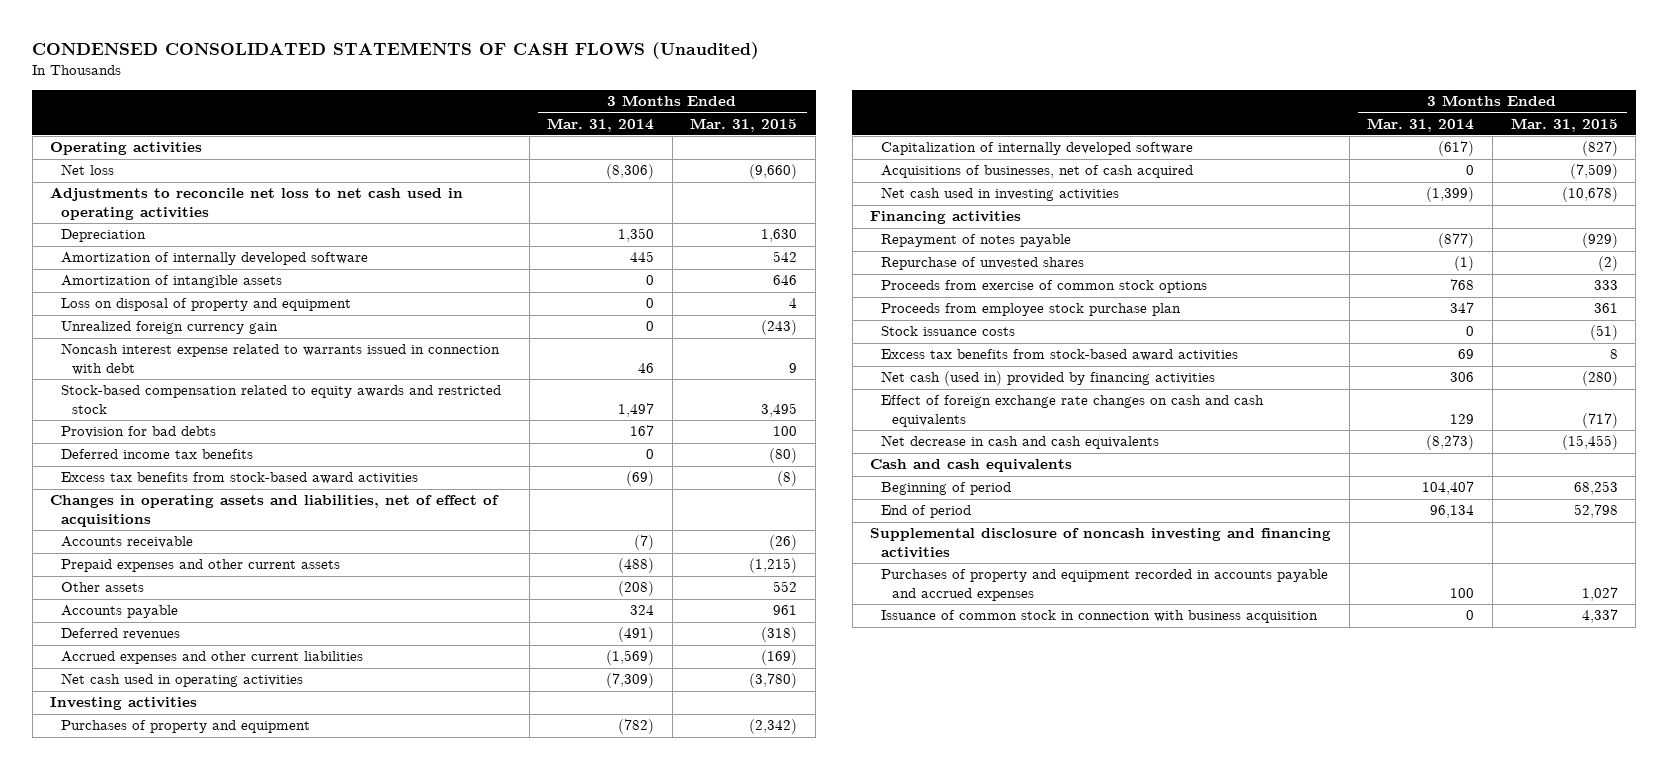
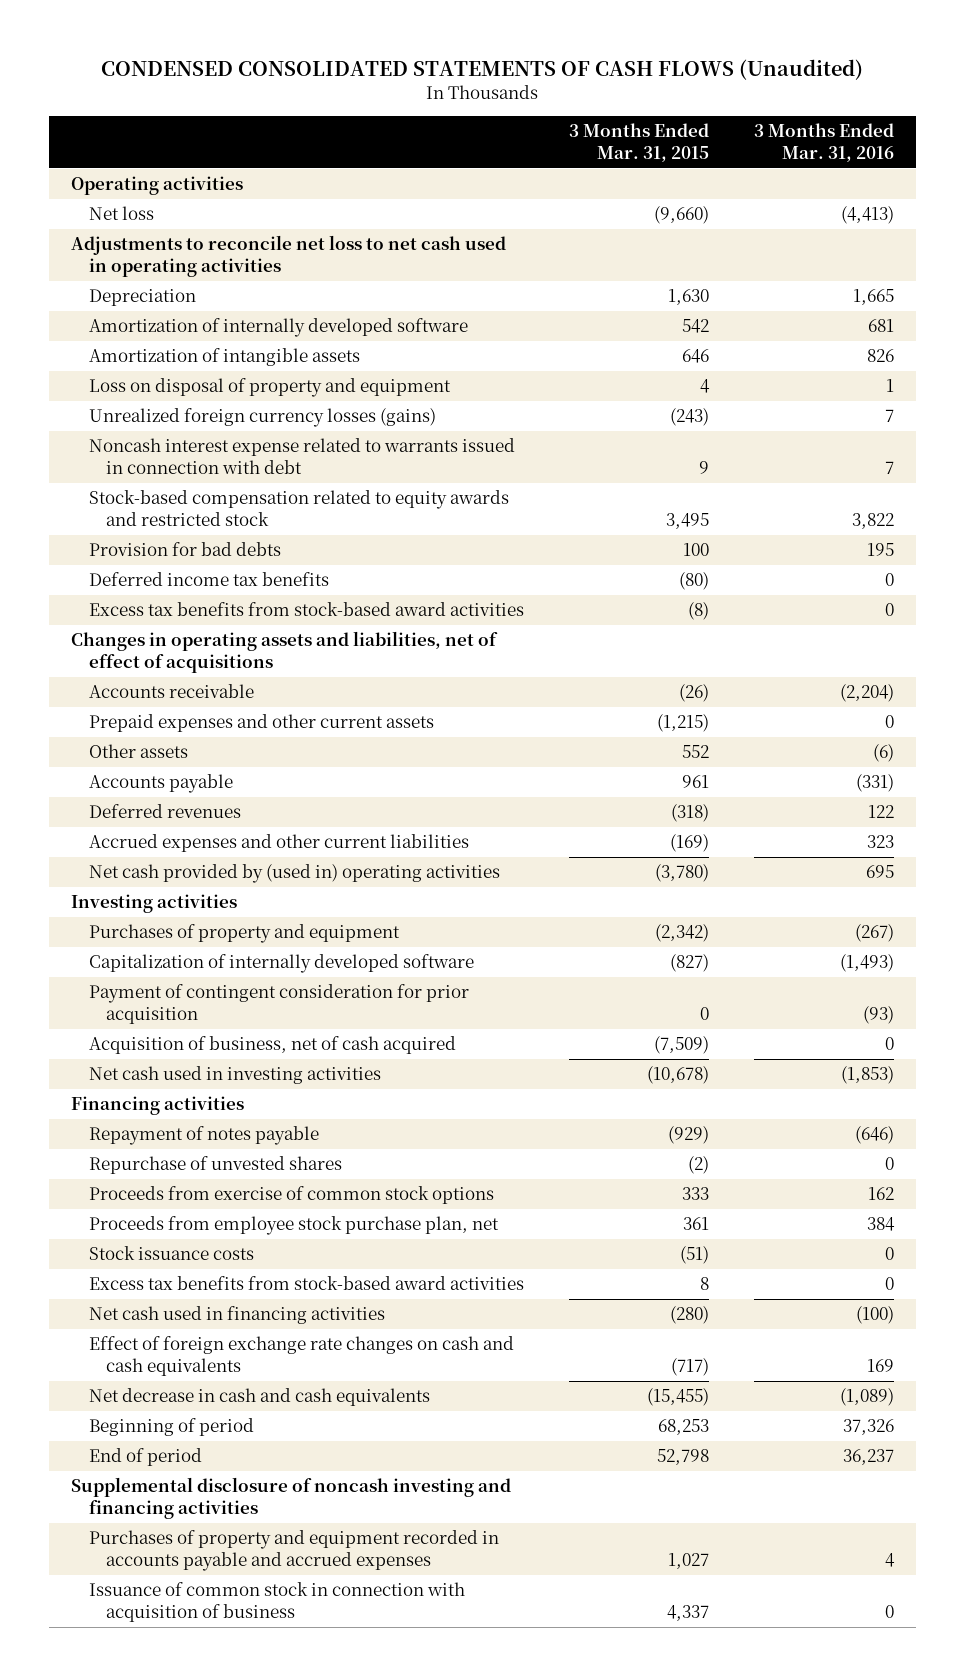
- | 3 Months Ended Mar. 31, 2014 | 3 Months Ended Mar. 31, 2015
+ | 3 Months Ended Mar. 31, 2015 | 3 Months Ended Mar. 31, 2016
- Unrealized foreign currency gain | 0 | (243)
+ Unrealized foreign currency losses (gains) | (243) | 7
- Net cash used in operating activities | (7,309) | (3,780)
+ Net cash provided by (used in) operating activities | (3,780) | 695
- Acquisitions of businesses, net of cash acquired | 0 | (7,509)
+ Payment of contingent consideration for prior acquisition | 0 | (93)
+ Acquisition of business, net of cash acquired | (7,509) | 0
- Proceeds from employee stock purchase plan | 347 | 361
+ Proceeds from employee stock purchase plan, net | 361 | 384
- Net cash (used in) provided by financing activities | 306 | (280)
+ Net cash used in financing activities | (280) | (100)
- Cash and cash equivalents
- Issuance of common stock in connection with business acquisition | 0 | 4,337
+ Issuance of common stock in connection with acquisition of business | 4,337 | 0

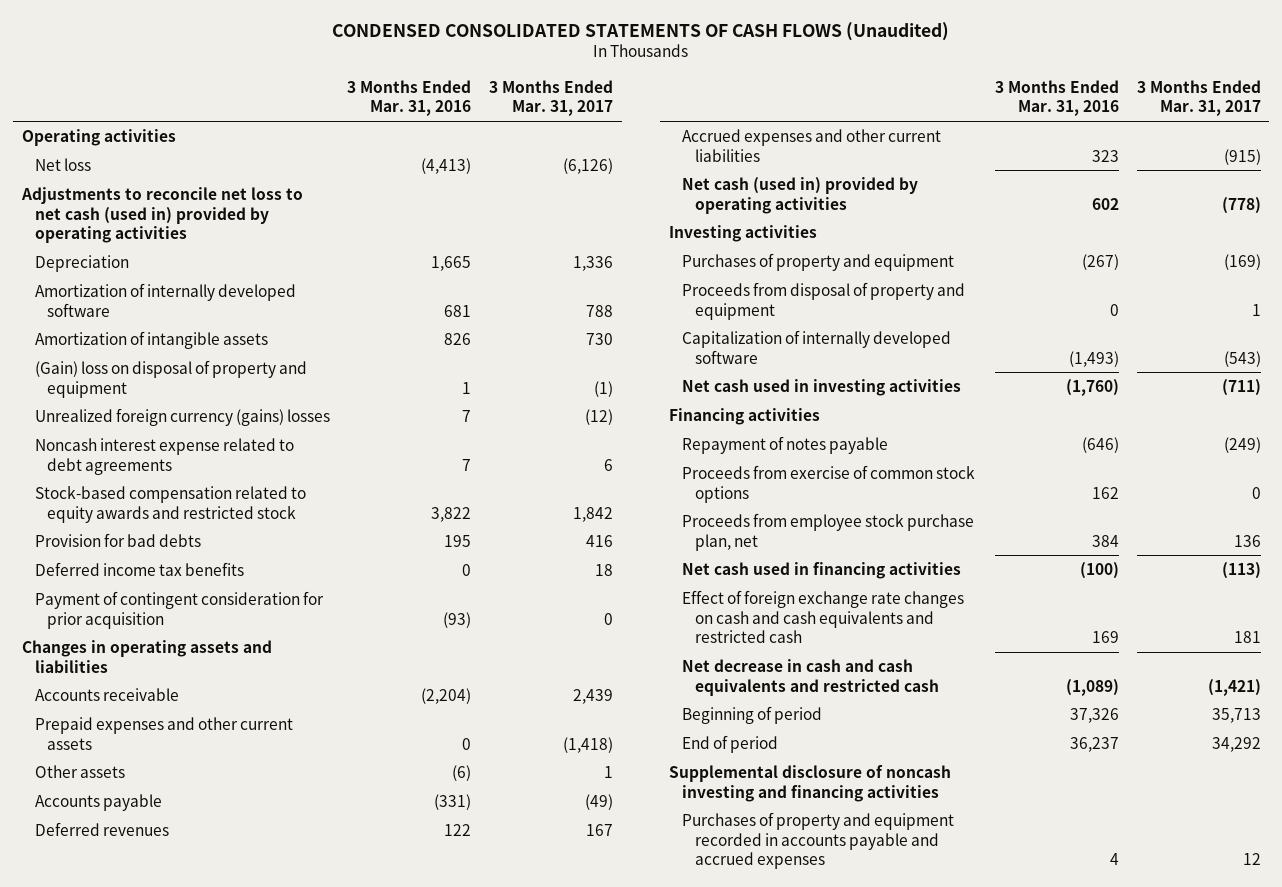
- | 3 Months Ended Mar. 31, 2015 | 3 Months Ended Mar. 31, 2016
+ | 3 Months Ended Mar. 31, 2016 | 3 Months Ended Mar. 31, 2017
- Adjustments to reconcile net loss to net cash used in operating activities
+ Adjustments to reconcile net loss to net cash (used in) provided by operating activities
- Loss on disposal of property and equipment | 4 | 1
- Unrealized foreign currency losses (gains) | (243) | 7
- Noncash interest expense related to warrants issued in connection with debt | 9 | 7
+ (Gain) loss on disposal of property and equipment | 1 | (1)
+ Unrealized foreign currency (gains) losses | 7 | (12)
+ Noncash interest expense related to debt agreements | 7 | 6
- Excess tax benefits from stock-based award activities | (8) | 0
- Changes in operating assets and liabilities, net of effect of acquisitions
moved up: Payment of contingent consideration for prior acquisition | (93) | 0
+ Changes in operating assets and liabilities
- Net cash provided by (used in) operating activities | (3,780) | 695
+ Net cash (used in) provided by operating activities | 602 | (778)
+ Proceeds from disposal of property and equipment | 0 | 1
- Acquisition of business, net of cash acquired | (7,509) | 0
- Net cash used in investing activities | (10,678) | (1,853)
+ Net cash used in investing activities | (1,760) | (711)
- Repurchase of unvested shares | (2) | 0
- Stock issuance costs | (51) | 0
- Excess tax benefits from stock-based award activities | 8 | 0
- Effect of foreign exchange rate changes on cash and cash equivalents | (717) | 169
- Net decrease in cash and cash equivalents | (15,455) | (1,089)
+ Effect of foreign exchange rate changes on cash and cash equivalents and restricted cash | 169 | 181
+ Net decrease in cash and cash equivalents and restricted cash | (1,089) | (1,421)
- Issuance of common stock in connection with acquisition of business | 4,337 | 0

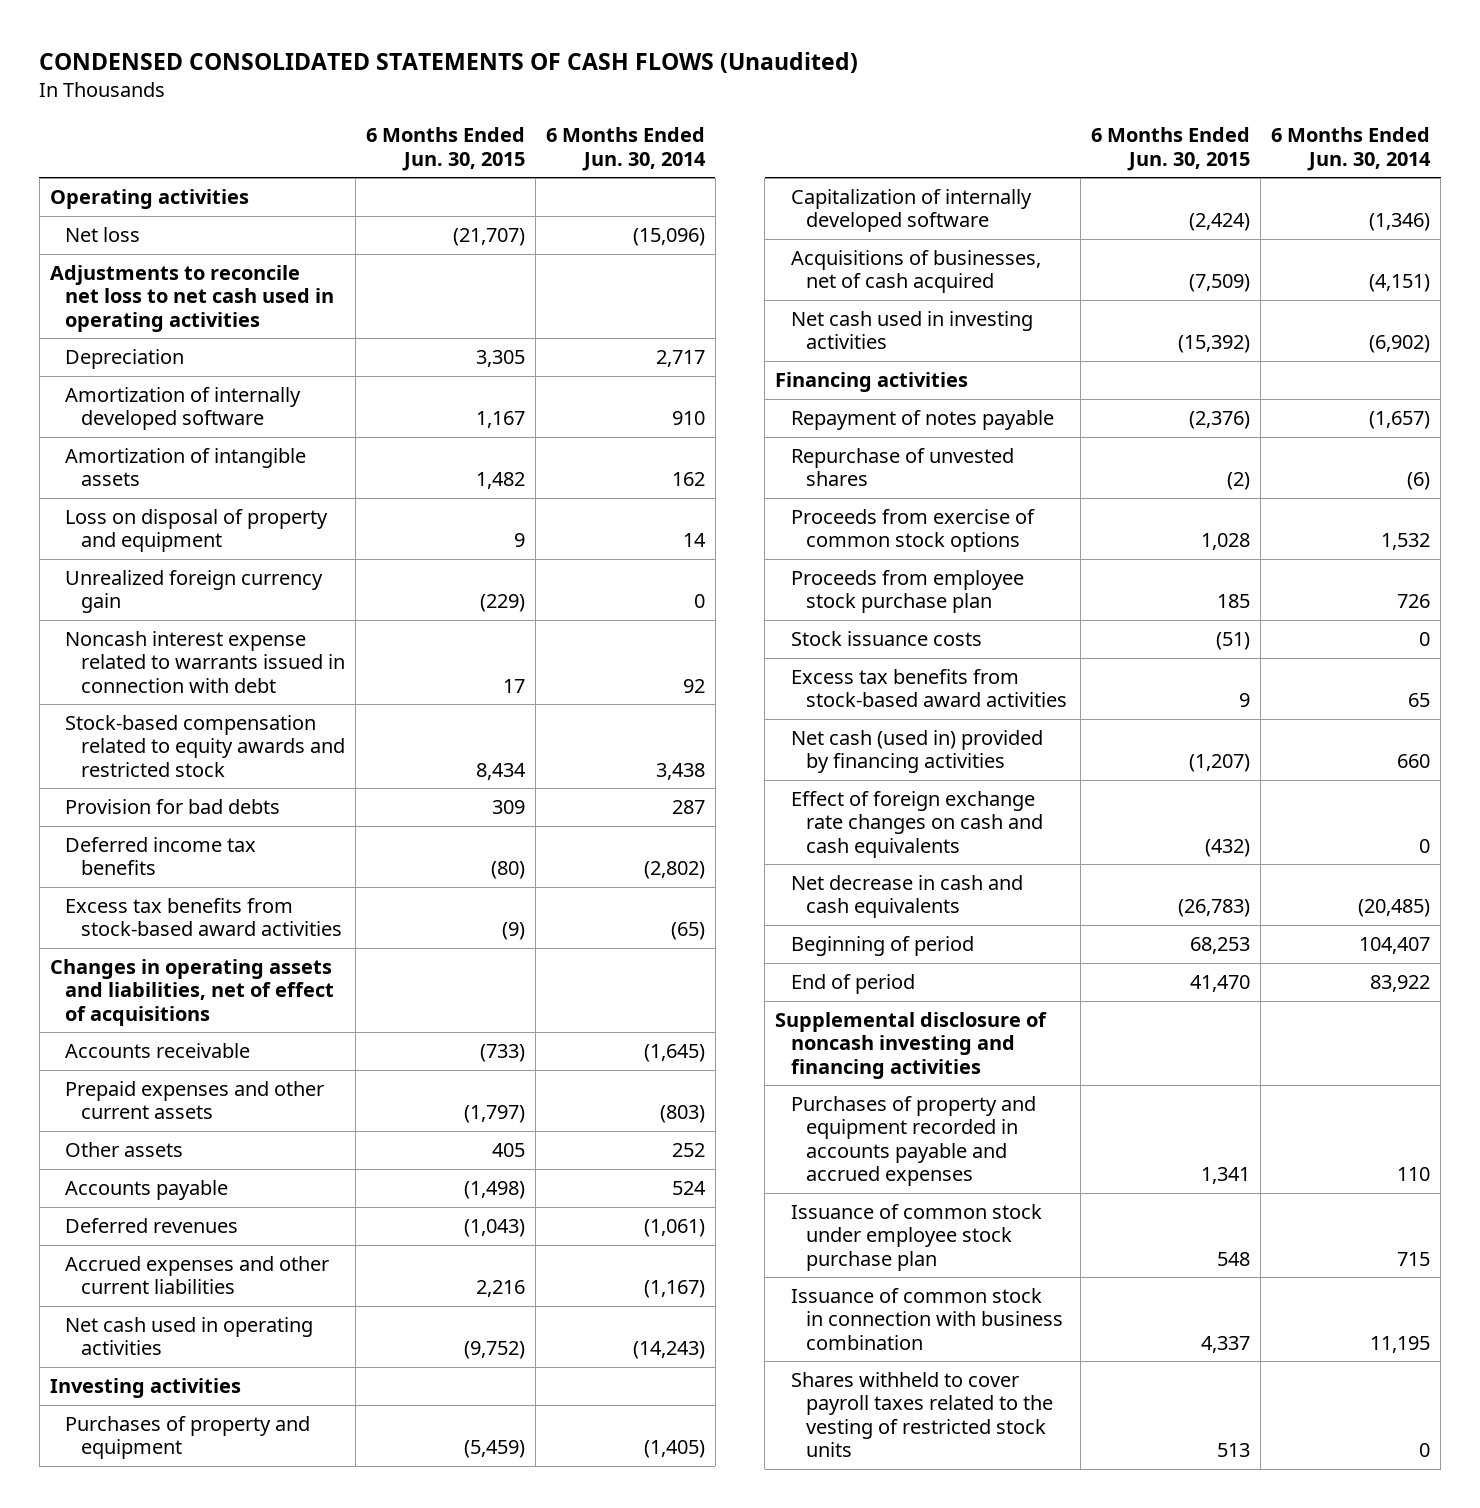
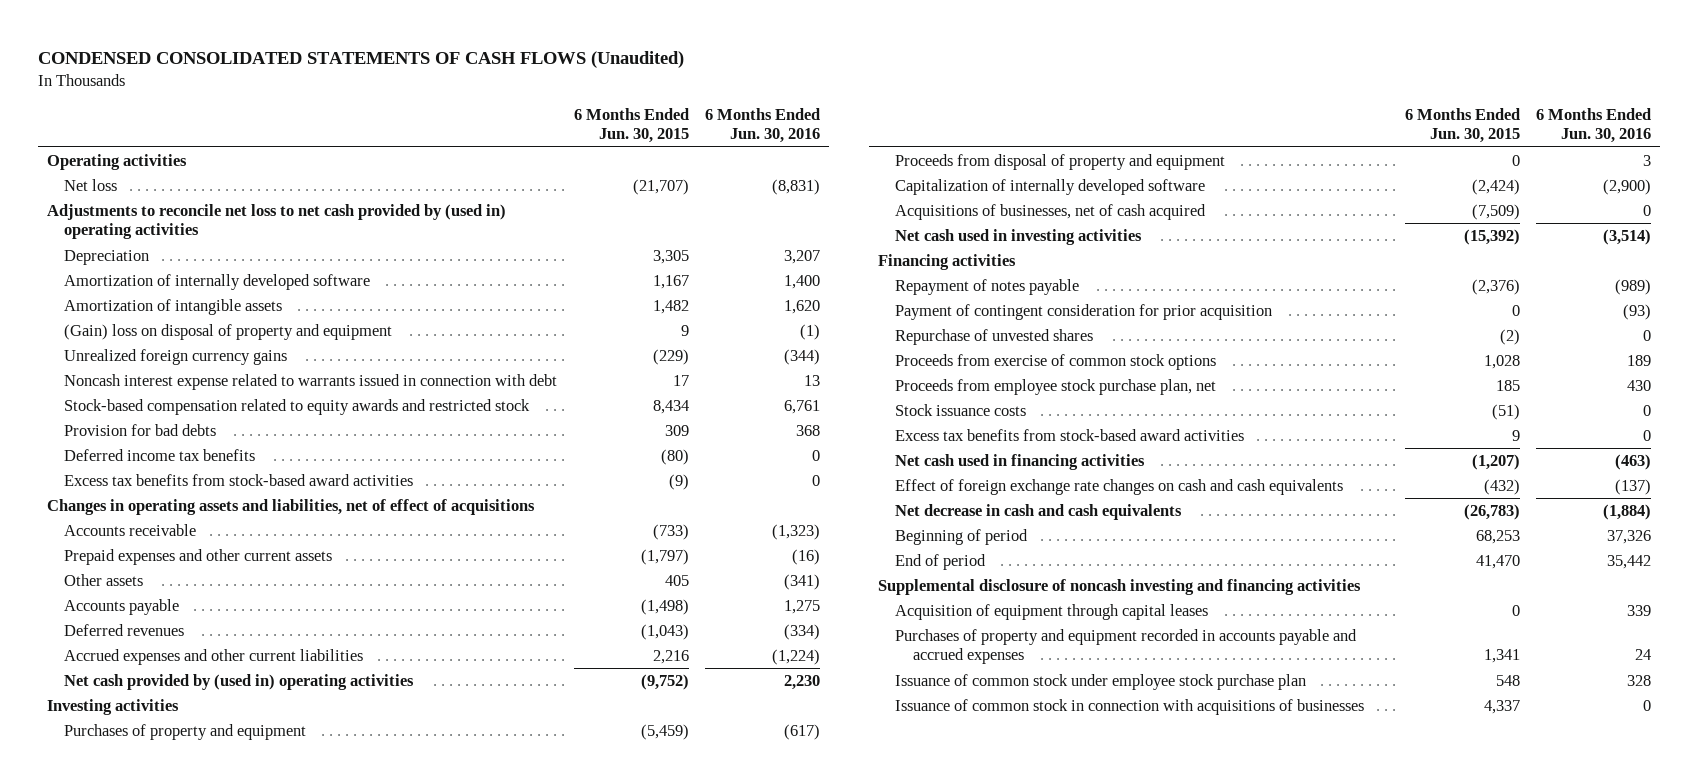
- | 6 Months Ended Jun. 30, 2015 | 6 Months Ended Jun. 30, 2014
+ | 6 Months Ended Jun. 30, 2015 | 6 Months Ended Jun. 30, 2016
- Adjustments to reconcile net loss to net cash used in operating activities
+ Adjustments to reconcile net loss to net cash provided by (used in) operating activities
- Loss on disposal of property and equipment | 9 | 14
- Unrealized foreign currency gain | (229) | 0
+ (Gain) loss on disposal of property and equipment | 9 | (1)
+ Unrealized foreign currency gains | (229) | (344)
- Net cash used in operating activities | (9,752) | (14,243)
+ Net cash provided by (used in) operating activities | (9,752) | 2,230
+ Proceeds from disposal of property and equipment | 0 | 3
+ Payment of contingent consideration for prior acquisition | 0 | (93)
- Proceeds from employee stock purchase plan | 185 | 726
+ Proceeds from employee stock purchase plan, net | 185 | 430
- Net cash (used in) provided by financing activities | (1,207) | 660
+ Net cash used in financing activities | (1,207) | (463)
+ Acquisition of equipment through capital leases | 0 | 339
- Issuance of common stock in connection with business combination | 4,337 | 11,195
- Shares withheld to cover payroll taxes related to the vesting of restricted stock units | 513 | 0
+ Issuance of common stock in connection with acquisitions of businesses | 4,337 | 0

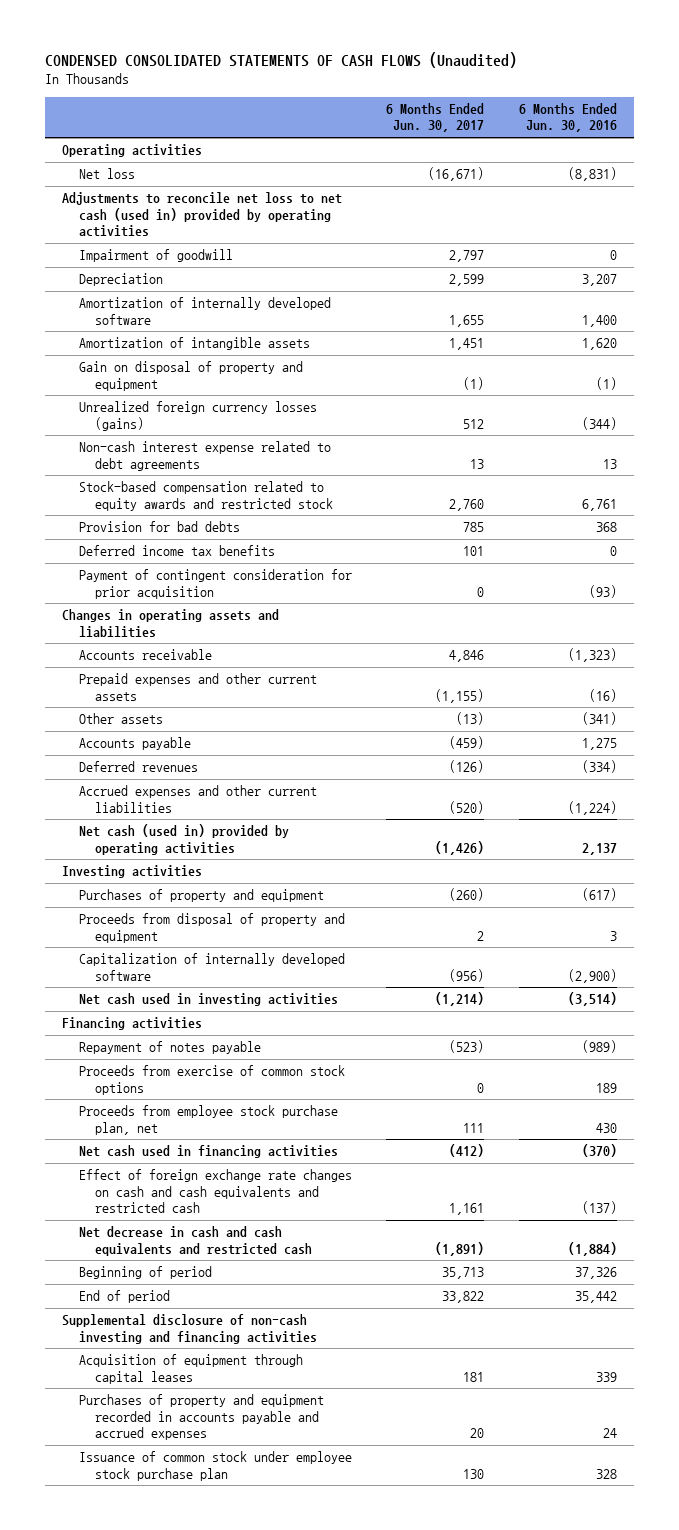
- | 6 Months Ended Jun. 30, 2015 | 6 Months Ended Jun. 30, 2016
+ | 6 Months Ended Jun. 30, 2017 | 6 Months Ended Jun. 30, 2016
- Adjustments to reconcile net loss to net cash provided by (used in) operating activities
+ Adjustments to reconcile net loss to net cash (used in) provided by operating activities
+ Impairment of goodwill | 2,797 | 0
- (Gain) loss on disposal of property and equipment | 9 | (1)
- Unrealized foreign currency gains | (229) | (344)
- Noncash interest expense related to warrants issued in connection with debt | 17 | 13
+ Gain on disposal of property and equipment | (1) | (1)
+ Unrealized foreign currency losses (gains) | 512 | (344)
+ Non-cash interest expense related to debt agreements | 13 | 13
- Excess tax benefits from stock-based award activities | (9) | 0
- Changes in operating assets and liabilities, net of effect of acquisitions
moved up: Payment of contingent consideration for prior acquisition | 0 | (93)
+ Changes in operating assets and liabilities
- Net cash provided by (used in) operating activities | (9,752) | 2,230
+ Net cash (used in) provided by operating activities | (1,426) | 2,137
- Acquisitions of businesses, net of cash acquired | (7,509) | 0
- Repurchase of unvested shares | (2) | 0
- Stock issuance costs | (51) | 0
- Excess tax benefits from stock-based award activities | 9 | 0
- Net cash used in financing activities | (1,207) | (463)
- Effect of foreign exchange rate changes on cash and cash equivalents | (432) | (137)
- Net decrease in cash and cash equivalents | (26,783) | (1,884)
+ Net cash used in financing activities | (412) | (370)
+ Effect of foreign exchange rate changes on cash and cash equivalents and restricted cash | 1,161 | (137)
+ Net decrease in cash and cash equivalents and restricted cash | (1,891) | (1,884)
- Supplemental disclosure of noncash investing and financing activities
+ Supplemental disclosure of non-cash investing and financing activities
- Issuance of common stock in connection with acquisitions of businesses | 4,337 | 0

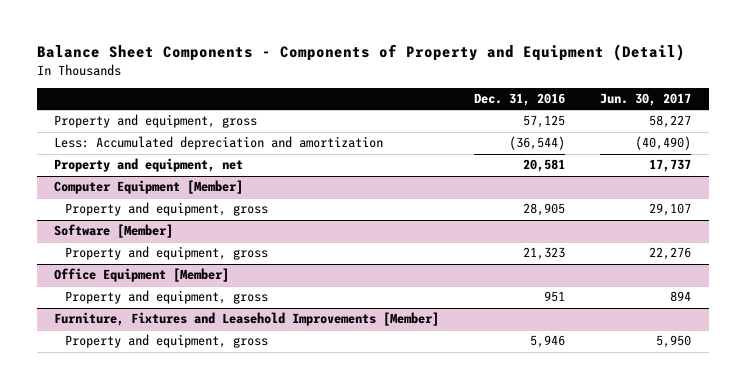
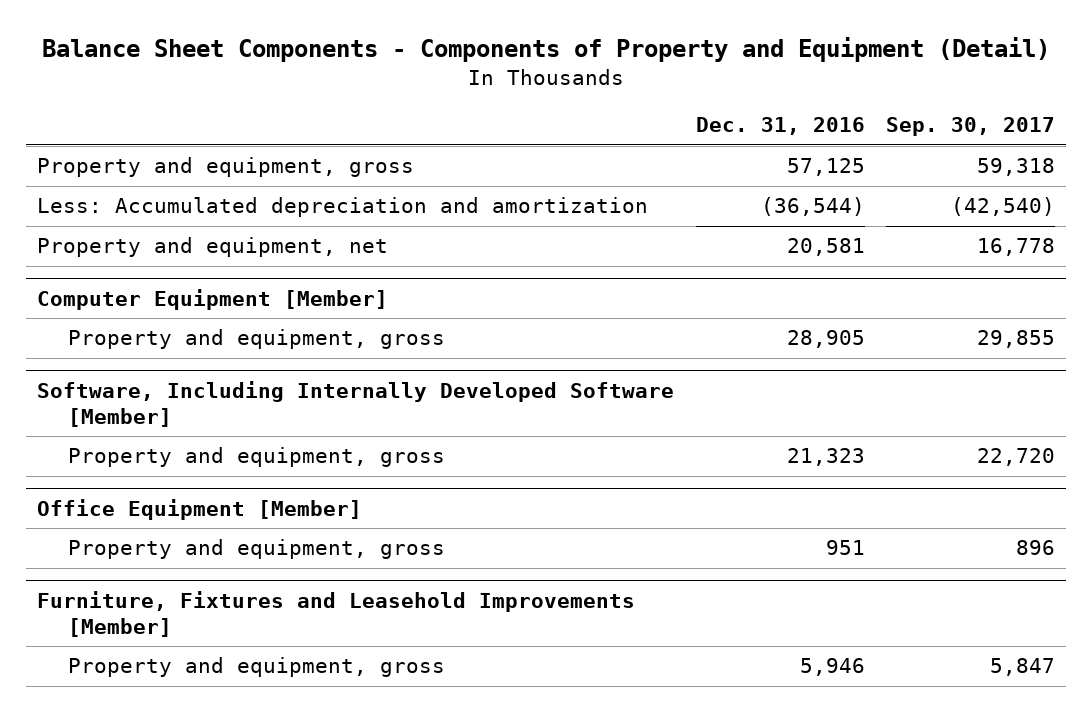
- | Dec. 31, 2016 | Jun. 30, 2017
+ | Dec. 31, 2016 | Sep. 30, 2017
- Software [Member]
+ Software, Including Internally Developed Software [Member]

